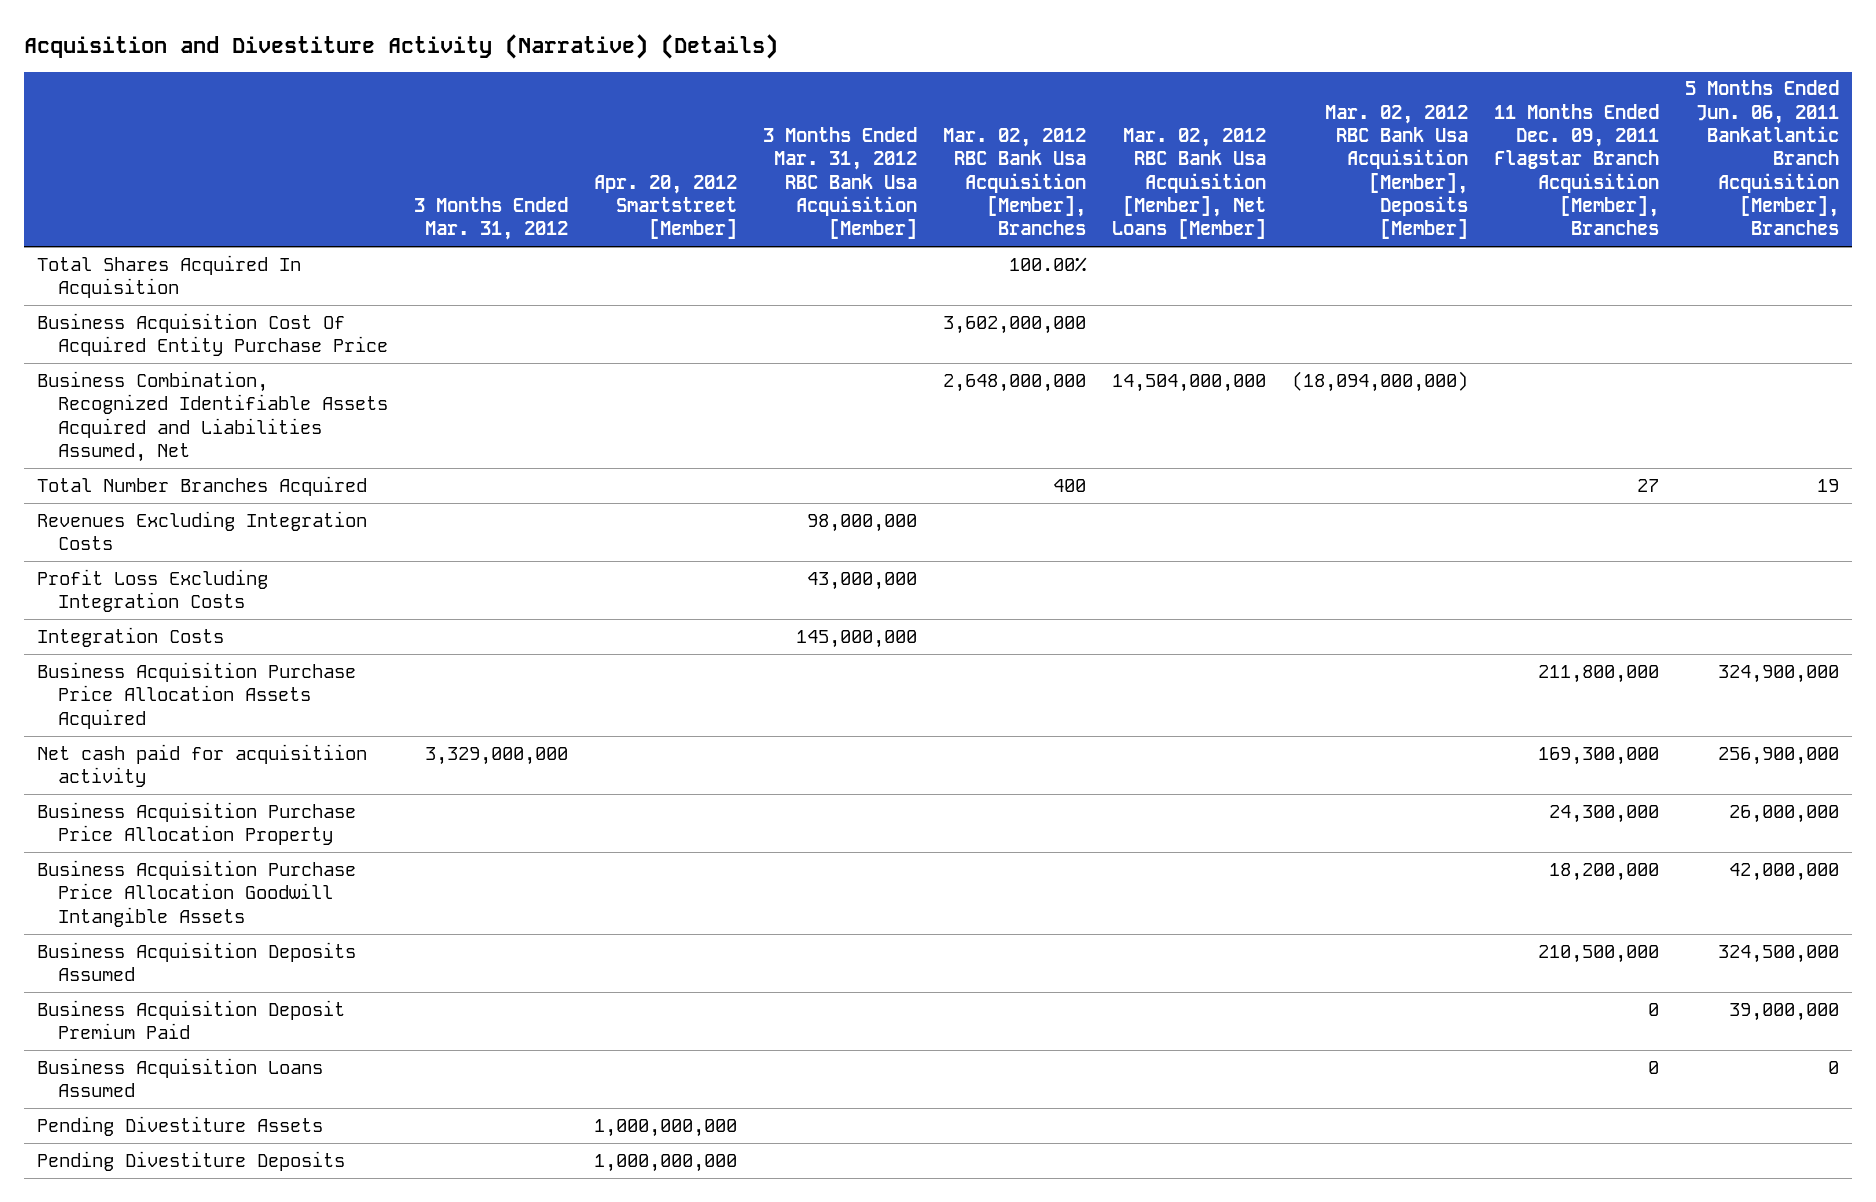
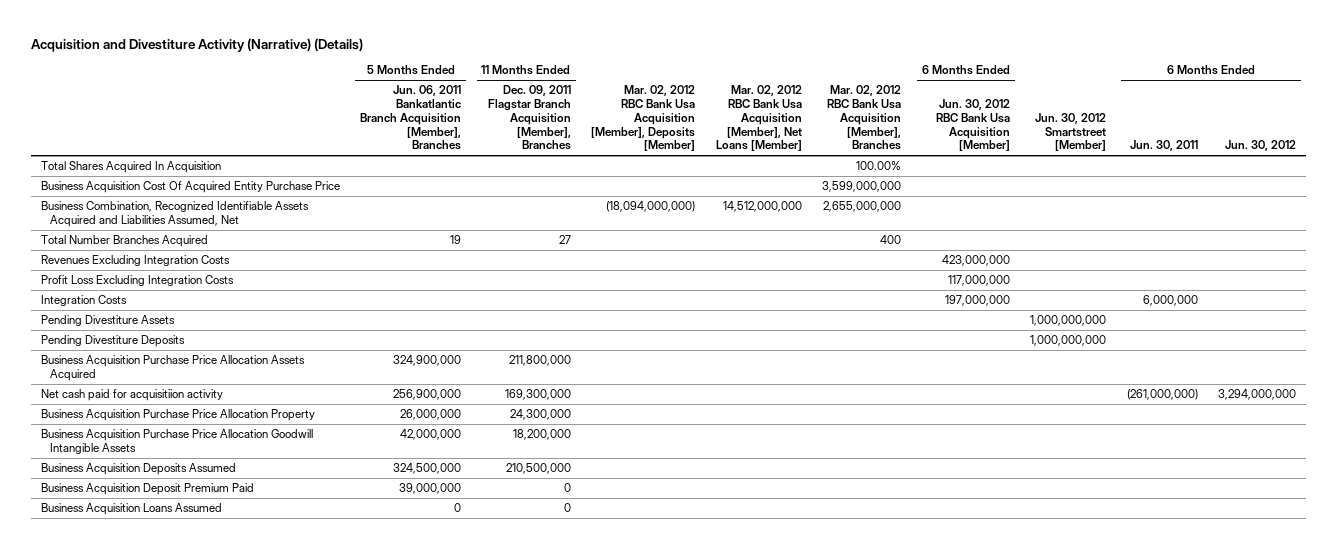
- | 3 Months Ended Mar. 31, 2012 | Apr. 20, 2012 Smartstreet [Member] | 3 Months Ended Mar. 31, 2012 RBC Bank Usa Acquisition [Member] | Mar. 02, 2012 RBC Bank Usa Acquisition [Member], Branches | Mar. 02, 2012 RBC Bank Usa Acquisition [Member], Net Loans [Member] | Mar. 02, 2012 RBC Bank Usa Acquisition [Member], Deposits [Member] | 11 Months Ended Dec. 09, 2011 Flagstar Branch Acquisition [Member], Branches | 5 Months Ended Jun. 06, 2011 Bankatlantic Branch Acquisition [Member], Branches
+ | 5 Months Ended Jun. 06, 2011 Bankatlantic Branch Acquisition [Member], Branches | 11 Months Ended Dec. 09, 2011 Flagstar Branch Acquisition [Member], Branches | Mar. 02, 2012 RBC Bank Usa Acquisition [Member], Deposits [Member] | Mar. 02, 2012 RBC Bank Usa Acquisition [Member], Net Loans [Member] | Mar. 02, 2012 RBC Bank Usa Acquisition [Member], Branches | 6 Months Ended Jun. 30, 2012 RBC Bank Usa Acquisition [Member] | Jun. 30, 2012 Smartstreet [Member] | 6 Months Ended Jun. 30, 2011 | 6 Months Ended Jun. 30, 2012
- Business Acquisition Cost Of Acquired Entity Purchase Price | | | | 3,602,000,000 | | | |
- Business Combination, Recognized Identifiable Assets Acquired and Liabilities Assumed, Net | | | | 2,648,000,000 | 14,504,000,000 | (18,094,000,000) | |
+ Business Acquisition Cost Of Acquired Entity Purchase Price | | | | | 3,599,000,000 | | | |
+ Business Combination, Recognized Identifiable Assets Acquired and Liabilities Assumed, Net | | | (18,094,000,000) | 14,512,000,000 | 2,655,000,000 | | | |
moved up: Pending Divestiture Assets | | | | | | | 1,000,000,000 | |
moved up: Pending Divestiture Deposits | | | | | | | 1,000,000,000 | |

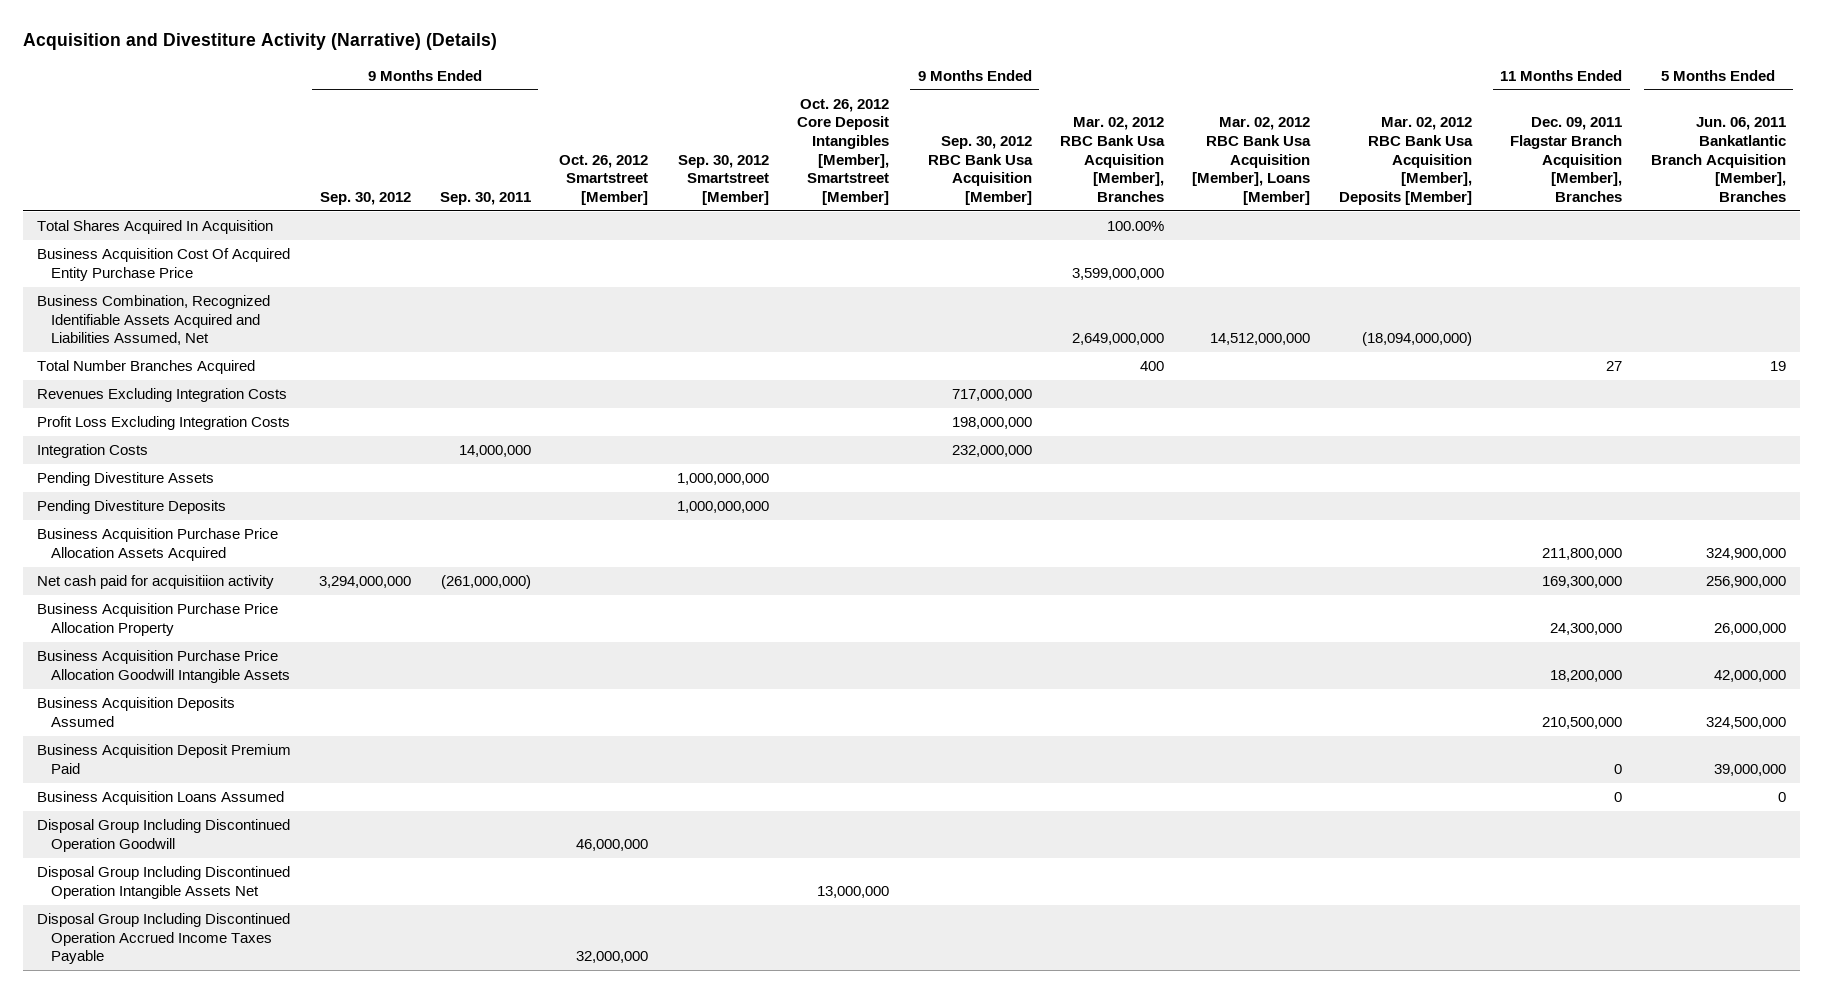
- | 5 Months Ended Jun. 06, 2011 Bankatlantic Branch Acquisition [Member], Branches | 11 Months Ended Dec. 09, 2011 Flagstar Branch Acquisition [Member], Branches | Mar. 02, 2012 RBC Bank Usa Acquisition [Member], Deposits [Member] | Mar. 02, 2012 RBC Bank Usa Acquisition [Member], Net Loans [Member] | Mar. 02, 2012 RBC Bank Usa Acquisition [Member], Branches | 6 Months Ended Jun. 30, 2012 RBC Bank Usa Acquisition [Member] | Jun. 30, 2012 Smartstreet [Member] | 6 Months Ended Jun. 30, 2011 | 6 Months Ended Jun. 30, 2012
+ | 9 Months Ended Sep. 30, 2012 | 9 Months Ended Sep. 30, 2011 | Oct. 26, 2012 Smartstreet [Member] | Sep. 30, 2012 Smartstreet [Member] | Oct. 26, 2012 Core Deposit Intangibles [Member], Smartstreet [Member] | 9 Months Ended Sep. 30, 2012 RBC Bank Usa Acquisition [Member] | Mar. 02, 2012 RBC Bank Usa Acquisition [Member], Branches | Mar. 02, 2012 RBC Bank Usa Acquisition [Member], Loans [Member] | Mar. 02, 2012 RBC Bank Usa Acquisition [Member], Deposits [Member] | 11 Months Ended Dec. 09, 2011 Flagstar Branch Acquisition [Member], Branches | 5 Months Ended Jun. 06, 2011 Bankatlantic Branch Acquisition [Member], Branches
- Business Combination, Recognized Identifiable Assets Acquired and Liabilities Assumed, Net | | | (18,094,000,000) | 14,512,000,000 | 2,655,000,000 | | | |
+ Business Combination, Recognized Identifiable Assets Acquired and Liabilities Assumed, Net | | | | | | | 2,649,000,000 | 14,512,000,000 | (18,094,000,000) | |
+ Disposal Group Including Discontinued Operation Goodwill | | | 46,000,000 | | | | | | | |
+ Disposal Group Including Discontinued Operation Intangible Assets Net | | | | | 13,000,000 | | | | | |
+ Disposal Group Including Discontinued Operation Accrued Income Taxes Payable | | | 32,000,000 | | | | | | | |

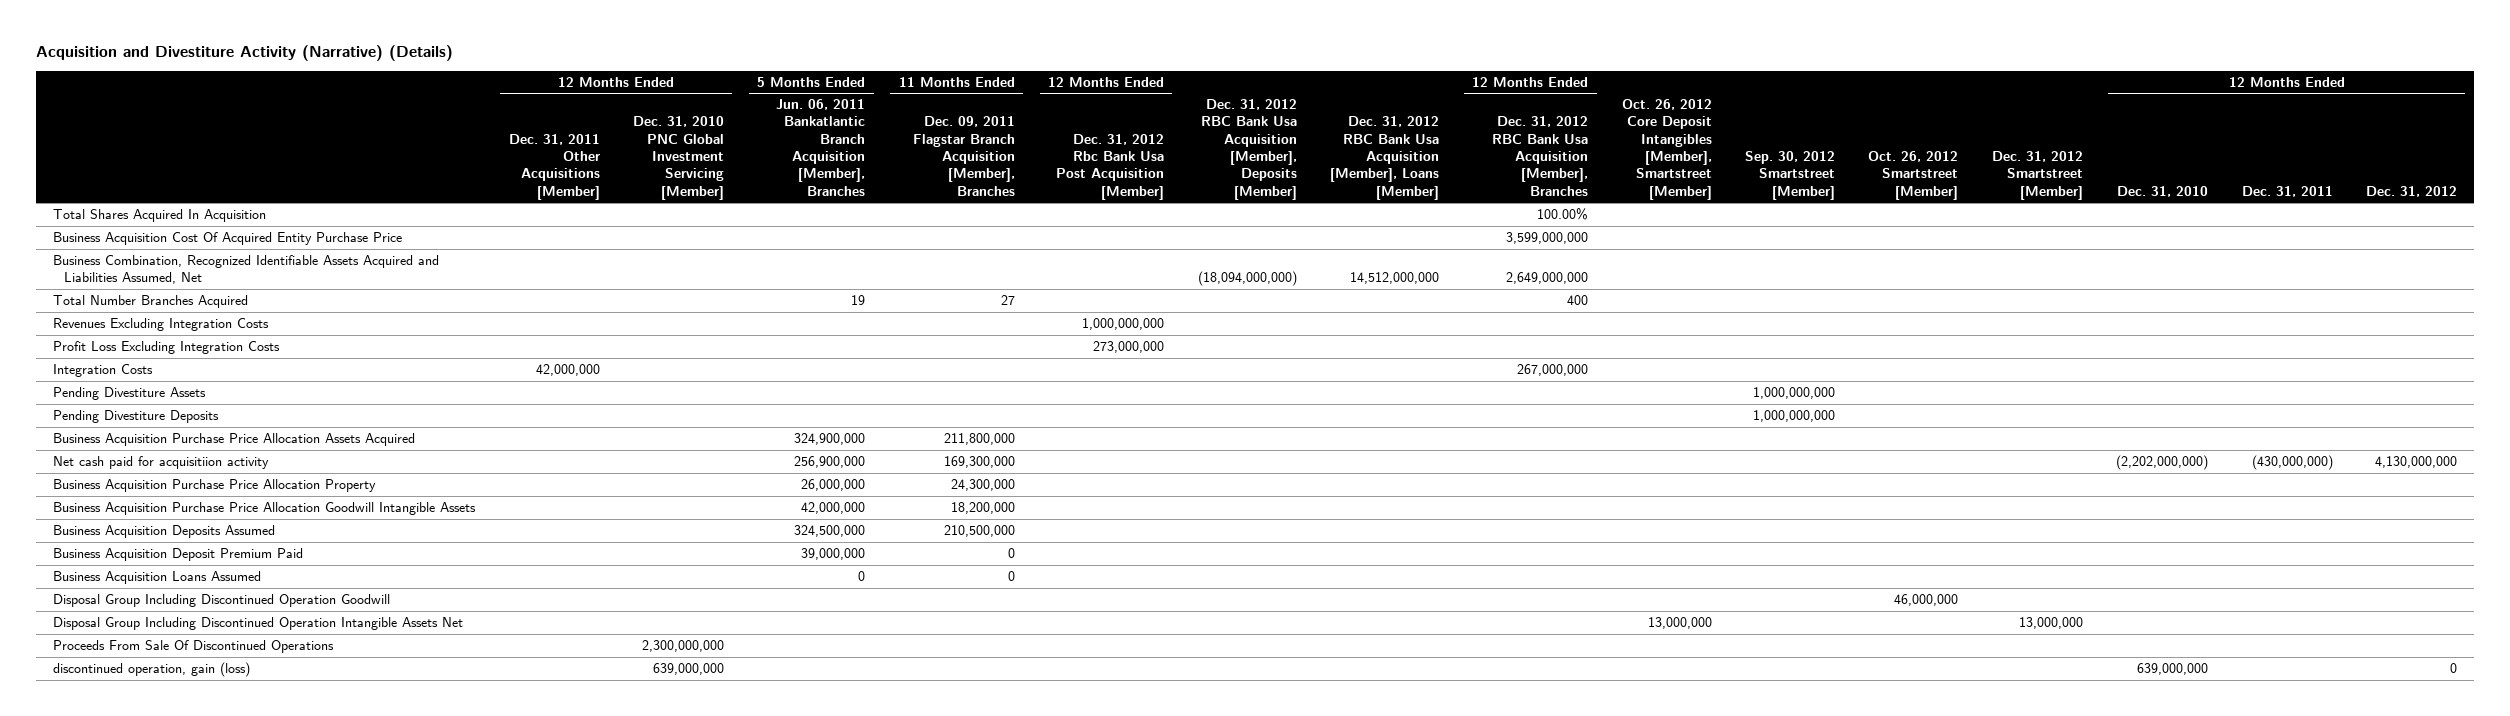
- | 9 Months Ended Sep. 30, 2012 | 9 Months Ended Sep. 30, 2011 | Oct. 26, 2012 Smartstreet [Member] | Sep. 30, 2012 Smartstreet [Member] | Oct. 26, 2012 Core Deposit Intangibles [Member], Smartstreet [Member] | 9 Months Ended Sep. 30, 2012 RBC Bank Usa Acquisition [Member] | Mar. 02, 2012 RBC Bank Usa Acquisition [Member], Branches | Mar. 02, 2012 RBC Bank Usa Acquisition [Member], Loans [Member] | Mar. 02, 2012 RBC Bank Usa Acquisition [Member], Deposits [Member] | 11 Months Ended Dec. 09, 2011 Flagstar Branch Acquisition [Member], Branches | 5 Months Ended Jun. 06, 2011 Bankatlantic Branch Acquisition [Member], Branches
+ | 12 Months Ended Dec. 31, 2011 Other Acquisitions [Member] | 12 Months Ended Dec. 31, 2010 PNC Global Investment Servicing [Member] | 5 Months Ended Jun. 06, 2011 Bankatlantic Branch Acquisition [Member], Branches | 11 Months Ended Dec. 09, 2011 Flagstar Branch Acquisition [Member], Branches | 12 Months Ended Dec. 31, 2012 Rbc Bank Usa Post Acquisition [Member] | Dec. 31, 2012 RBC Bank Usa Acquisition [Member], Deposits [Member] | Dec. 31, 2012 RBC Bank Usa Acquisition [Member], Loans [Member] | 12 Months Ended Dec. 31, 2012 RBC Bank Usa Acquisition [Member], Branches | Oct. 26, 2012 Core Deposit Intangibles [Member], Smartstreet [Member] | Sep. 30, 2012 Smartstreet [Member] | Oct. 26, 2012 Smartstreet [Member] | Dec. 31, 2012 Smartstreet [Member] | 12 Months Ended Dec. 31, 2010 | 12 Months Ended Dec. 31, 2011 | 12 Months Ended Dec. 31, 2012
- Disposal Group Including Discontinued Operation Accrued Income Taxes Payable | | | 32,000,000 | | | | | | | |
+ Proceeds From Sale Of Discontinued Operations | | 2,300,000,000 | | | | | | | | | | | | |
+ discontinued operation, gain (loss) | | 639,000,000 | | | | | | | | | | | 639,000,000 | | 0

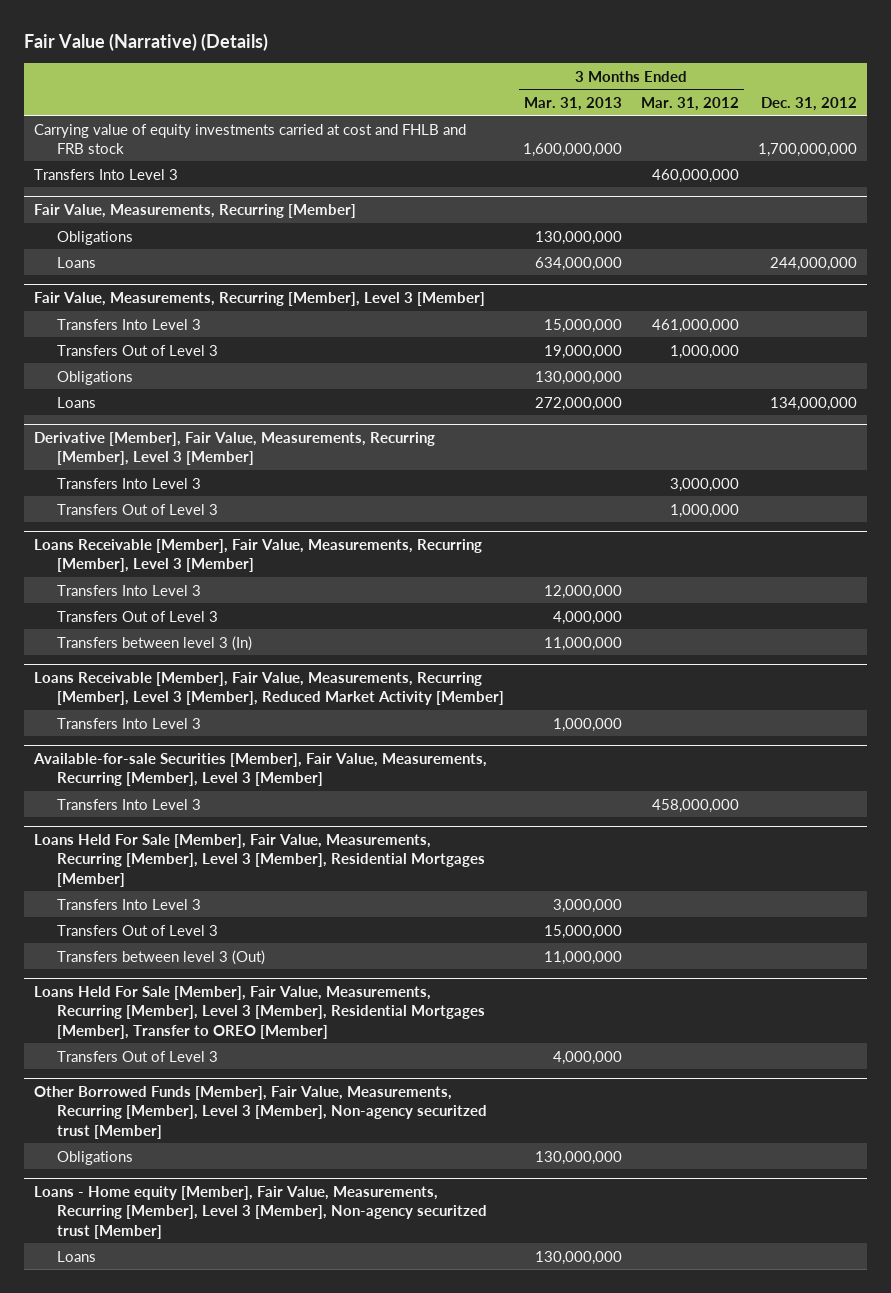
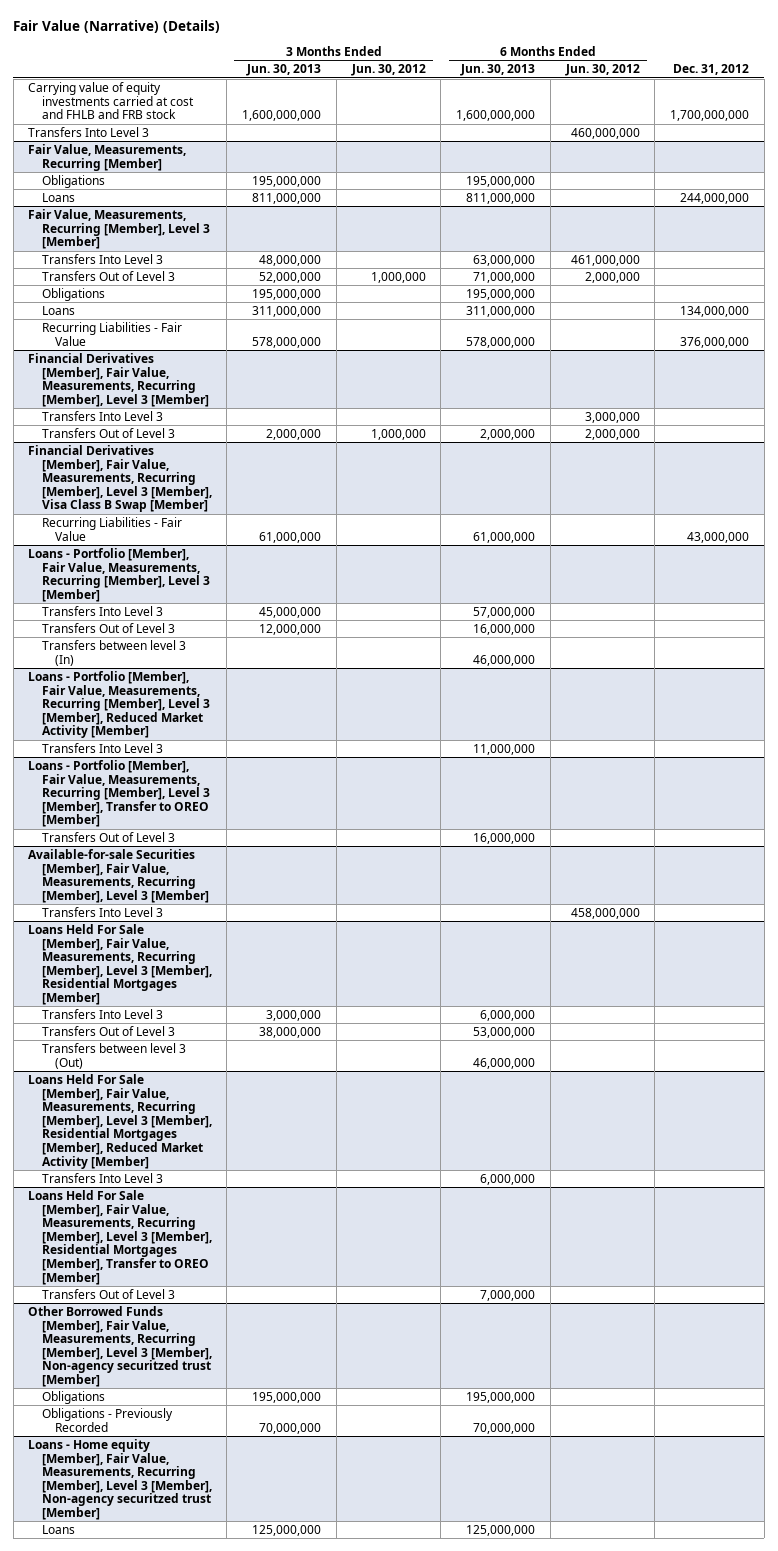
- | 3 Months Ended Mar. 31, 2013 | 3 Months Ended Mar. 31, 2012 | Dec. 31, 2012
+ | 3 Months Ended Jun. 30, 2013 | 3 Months Ended Jun. 30, 2012 | 6 Months Ended Jun. 30, 2013 | 6 Months Ended Jun. 30, 2012 | Dec. 31, 2012
- Derivative [Member], Fair Value, Measurements, Recurring [Member], Level 3 [Member]
@ Fair Value, Measurements, Recurring [Member], Level 3 [Member]
+ Recurring Liabilities - Fair Value | 578,000,000 | | 578,000,000 | | 376,000,000
+ Financial Derivatives [Member], Fair Value, Measurements, Recurring [Member], Level 3 [Member]
- Loans Receivable [Member], Fair Value, Measurements, Recurring [Member], Level 3 [Member]
+ Financial Derivatives [Member], Fair Value, Measurements, Recurring [Member], Level 3 [Member], Visa Class B Swap [Member]
+ Recurring Liabilities - Fair Value | 61,000,000 | | 61,000,000 | | 43,000,000
+ Loans - Portfolio [Member], Fair Value, Measurements, Recurring [Member], Level 3 [Member]
- Loans Receivable [Member], Fair Value, Measurements, Recurring [Member], Level 3 [Member], Reduced Market Activity [Member]
+ Loans - Portfolio [Member], Fair Value, Measurements, Recurring [Member], Level 3 [Member], Reduced Market Activity [Member]
+ Loans - Portfolio [Member], Fair Value, Measurements, Recurring [Member], Level 3 [Member], Transfer to OREO [Member]
+ Transfers Out of Level 3 | | | 16,000,000 | |
+ Loans Held For Sale [Member], Fair Value, Measurements, Recurring [Member], Level 3 [Member], Residential Mortgages [Member], Reduced Market Activity [Member]
+ Transfers Into Level 3 | | | 6,000,000 | |
@ Other Borrowed Funds [Member], Fair Value, Measurements, Recurring [Member], Level 3 [Member], Non-agency securitzed trust [Member]
+ Obligations - Previously Recorded | 70,000,000 | | 70,000,000 | |

